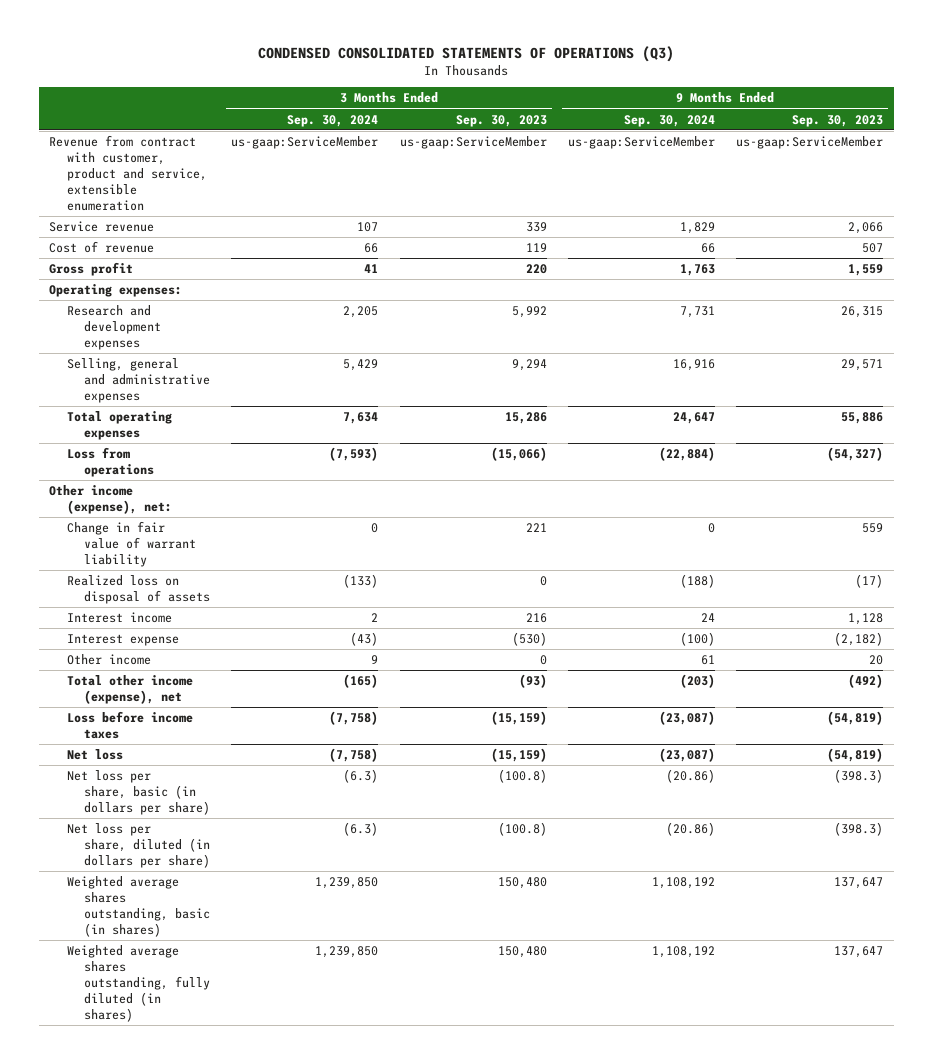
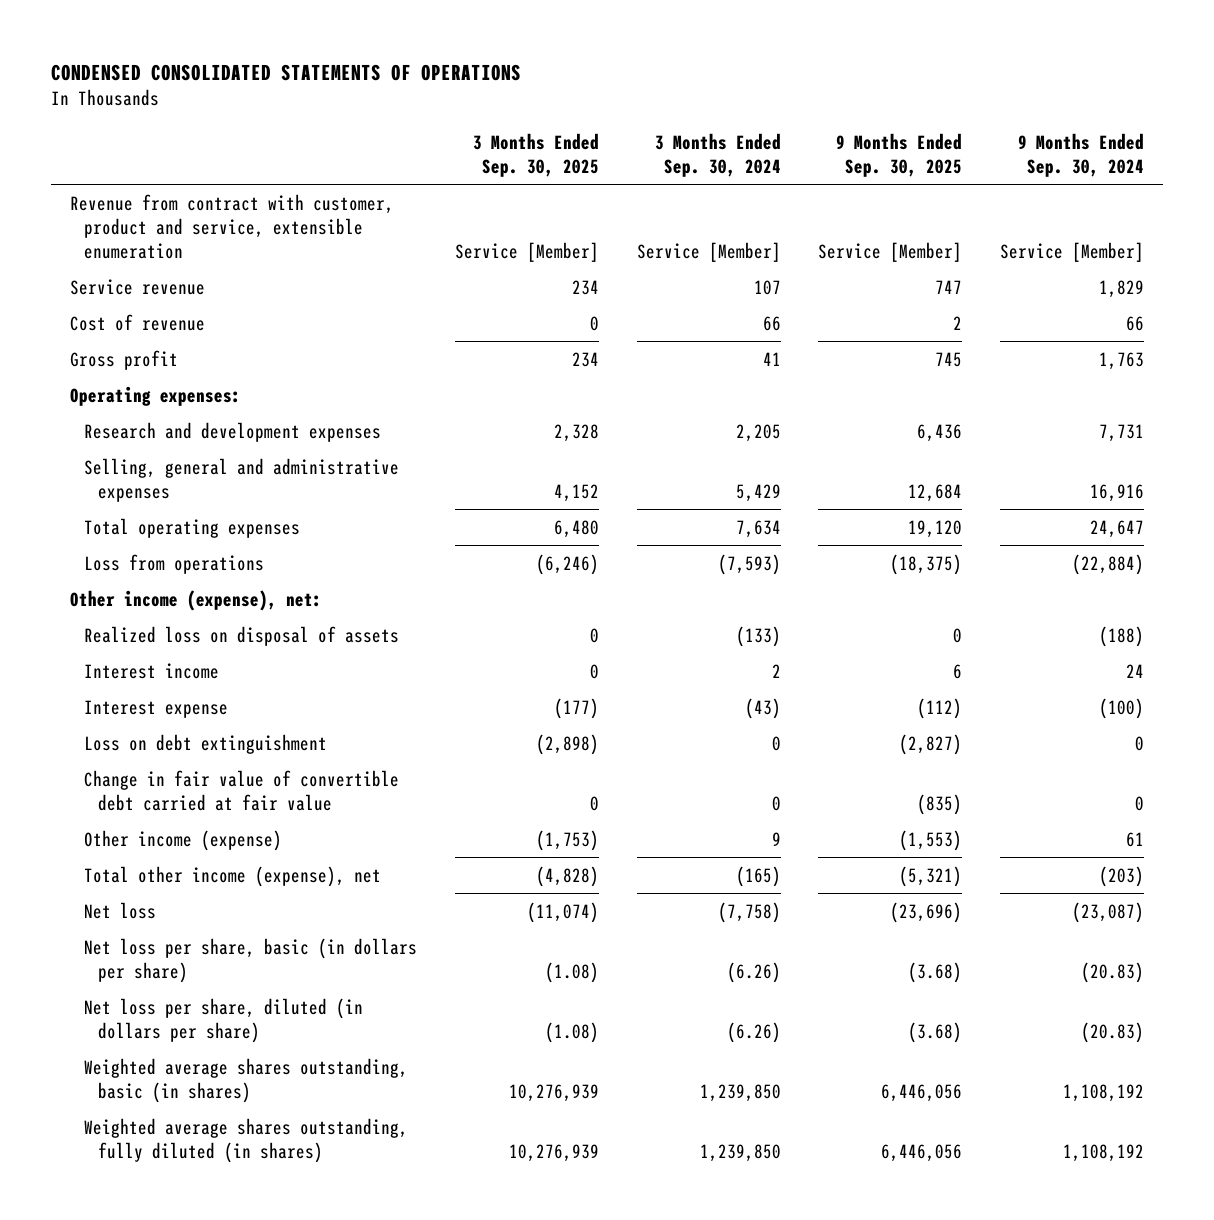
- CONDENSED CONSOLIDATED STATEMENTS OF OPERATIONS (Q3)
+ CONDENSED CONSOLIDATED STATEMENTS OF OPERATIONS
- | 3 Months Ended Sep. 30, 2024 | 3 Months Ended Sep. 30, 2023 | 9 Months Ended Sep. 30, 2024 | 9 Months Ended Sep. 30, 2023
+ | 3 Months Ended Sep. 30, 2025 | 3 Months Ended Sep. 30, 2024 | 9 Months Ended Sep. 30, 2025 | 9 Months Ended Sep. 30, 2024
- Revenue from contract with customer, product and service, extensible enumeration | us-gaap:ServiceMember | us-gaap:ServiceMember | us-gaap:ServiceMember | us-gaap:ServiceMember
+ Revenue from contract with customer, product and service, extensible enumeration | Service [Member] | Service [Member] | Service [Member] | Service [Member]
- Change in fair value of warrant liability | 0 | 221 | 0 | 559
- Other income | 9 | 0 | 61 | 20
+ Loss on debt extinguishment | (2,898) | 0 | (2,827) | 0
+ Change in fair value of convertible debt carried at fair value | 0 | 0 | (835) | 0
+ Other income (expense) | (1,753) | 9 | (1,553) | 61
- Loss before income taxes | (7,758) | (15,159) | (23,087) | (54,819)
- Net loss per share, basic (in dollars per share) | (6.3) | (100.8) | (20.86) | (398.3)
- Net loss per share, diluted (in dollars per share) | (6.3) | (100.8) | (20.86) | (398.3)
+ Net loss per share, basic (in dollars per share) | (1.08) | (6.26) | (3.68) | (20.83)
+ Net loss per share, diluted (in dollars per share) | (1.08) | (6.26) | (3.68) | (20.83)

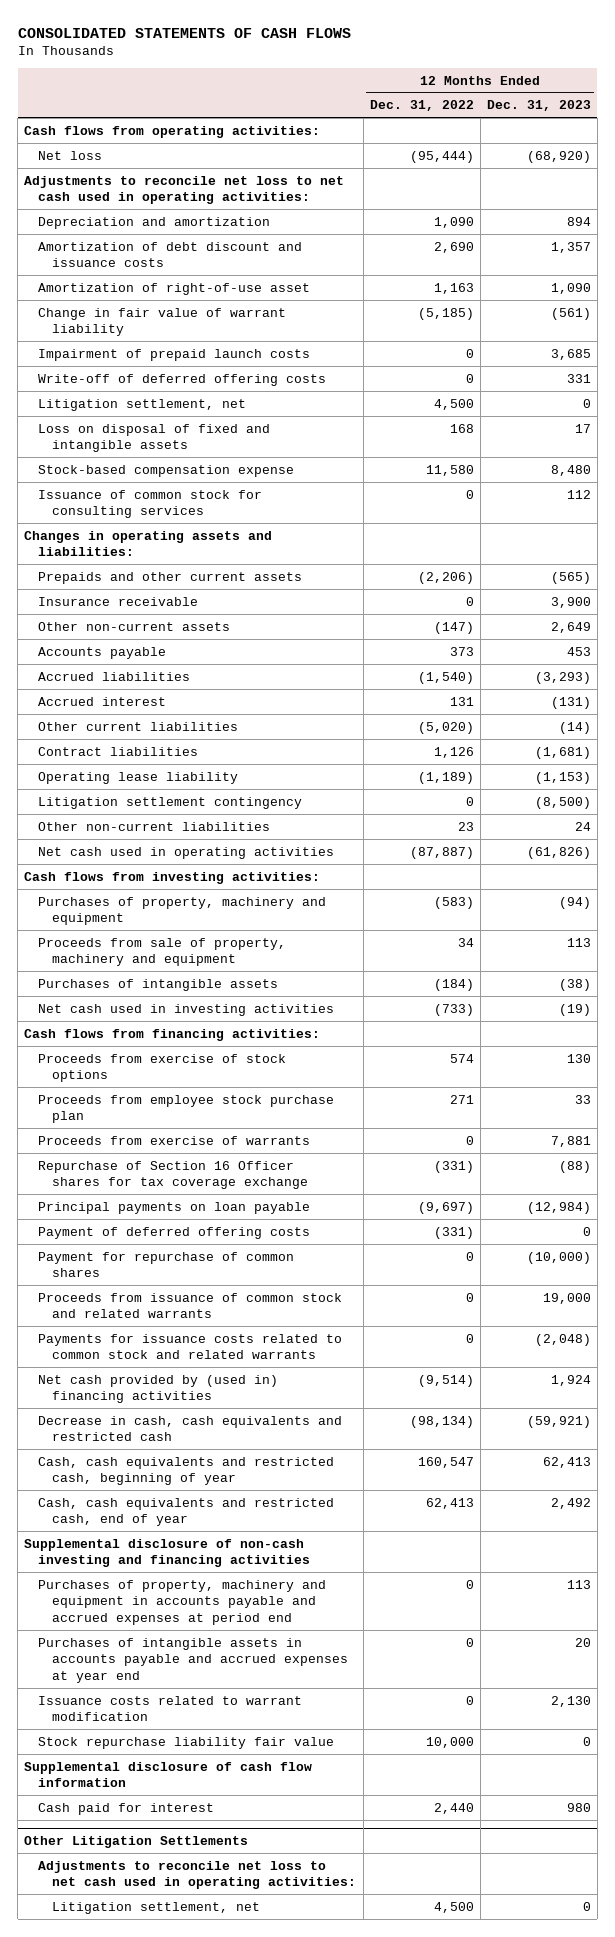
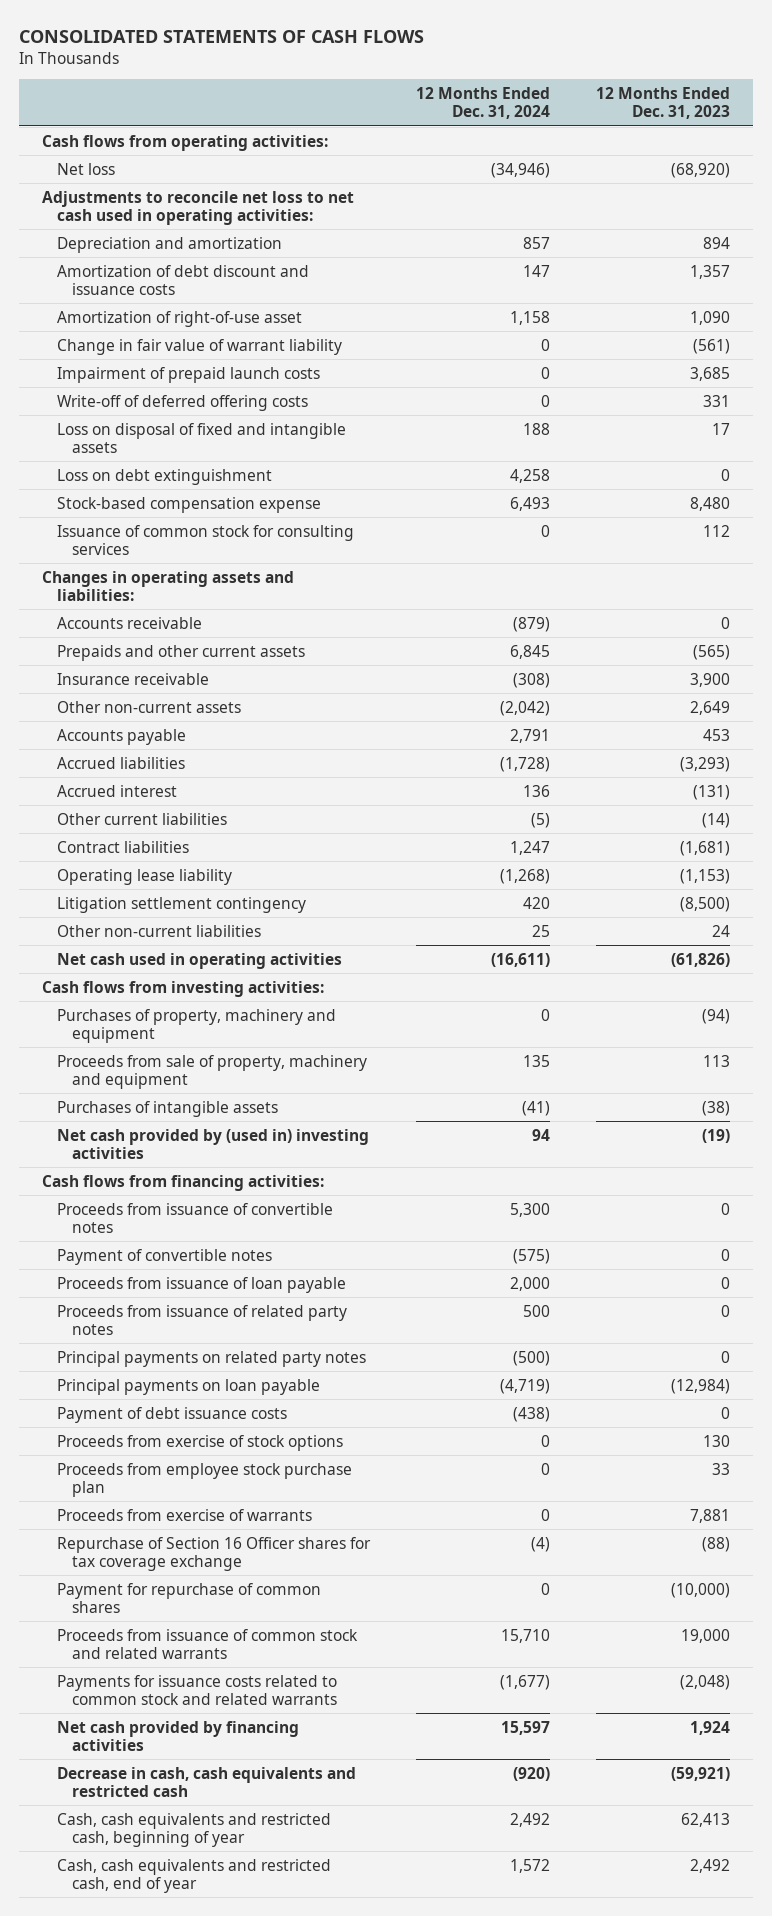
- | 12 Months Ended Dec. 31, 2022 | 12 Months Ended Dec. 31, 2023
+ | 12 Months Ended Dec. 31, 2024 | 12 Months Ended Dec. 31, 2023
- Litigation settlement, net | 4,500 | 0
+ Loss on debt extinguishment | 4,258 | 0
+ Accounts receivable | (879) | 0
- Net cash used in investing activities | (733) | (19)
+ Net cash provided by (used in) investing activities | 94 | (19)
+ Proceeds from issuance of convertible notes | 5,300 | 0
+ Payment of convertible notes | (575) | 0
+ Proceeds from issuance of loan payable | 2,000 | 0
+ Proceeds from issuance of related party notes | 500 | 0
+ Principal payments on related party notes | (500) | 0
moved up: Principal payments on loan payable | (4,719) | (12,984)
+ Payment of debt issuance costs | (438) | 0
- Payment of deferred offering costs | (331) | 0
- Net cash provided by (used in) financing activities | (9,514) | 1,924
+ Net cash provided by financing activities | 15,597 | 1,924
- Supplemental disclosure of non-cash investing and financing activities
- Purchases of property, machinery and equipment in accounts payable and accrued expenses at period end | 0 | 113
- Purchases of intangible assets in accounts payable and accrued expenses at year end | 0 | 20
- Issuance costs related to warrant modification | 0 | 2,130
- Stock repurchase liability fair value | 10,000 | 0
- Supplemental disclosure of cash flow information
- Cash paid for interest | 2,440 | 980
- Other Litigation Settlements
- Adjustments to reconcile net loss to net cash used in operating activities:
- Litigation settlement, net | 4,500 | 0

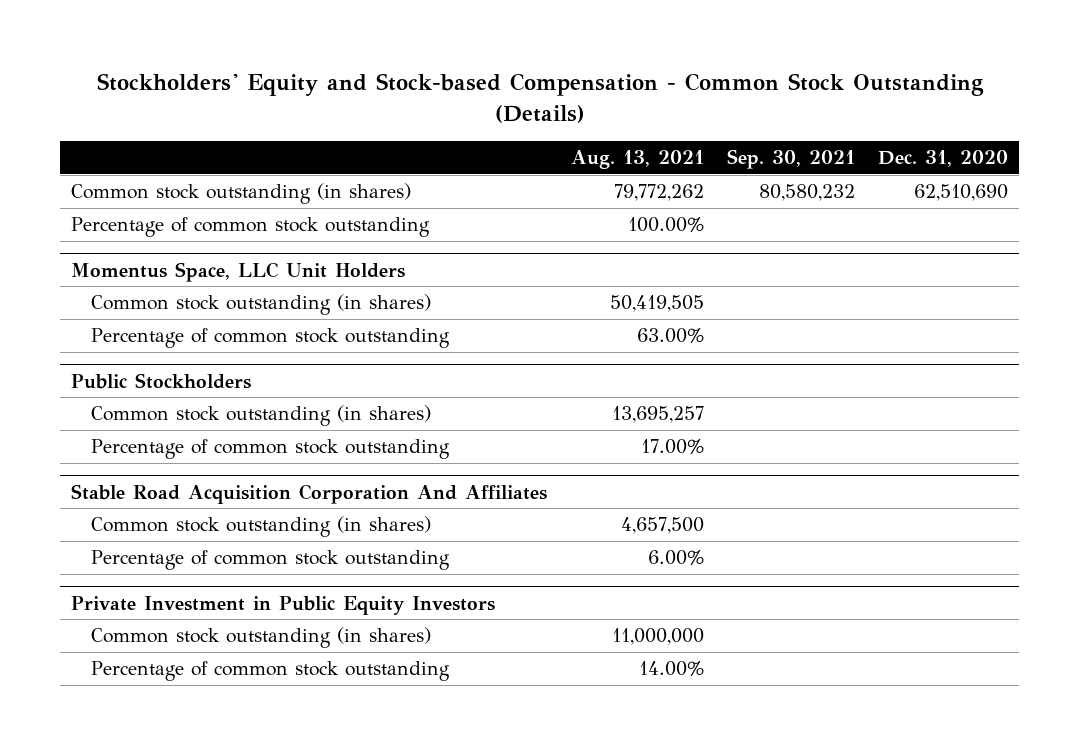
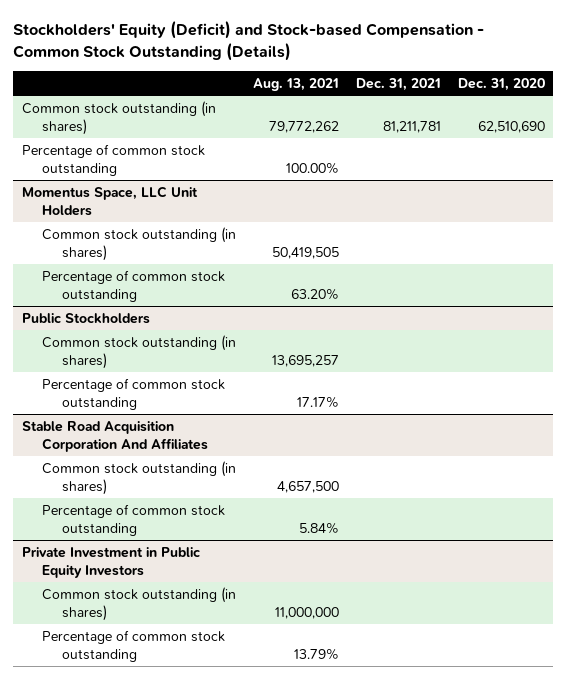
- Stockholders' Equity and Stock-based Compensation - Common Stock Outstanding (Details)
+ Stockholders' Equity (Deficit) and Stock-based Compensation - Common Stock Outstanding (Details)
- | Aug. 13, 2021 | Sep. 30, 2021 | Dec. 31, 2020
+ | Aug. 13, 2021 | Dec. 31, 2021 | Dec. 31, 2020
@ Momentus Space, LLC Unit Holders
- Percentage of common stock outstanding | 63.00% | |
+ Percentage of common stock outstanding | 63.20% | |
@ Public Stockholders
- Percentage of common stock outstanding | 17.00% | |
+ Percentage of common stock outstanding | 17.17% | |
@ Stable Road Acquisition Corporation And Affiliates
- Percentage of common stock outstanding | 6.00% | |
+ Percentage of common stock outstanding | 5.84% | |
@ Private Investment in Public Equity Investors
- Percentage of common stock outstanding | 14.00% | |
+ Percentage of common stock outstanding | 13.79% | |

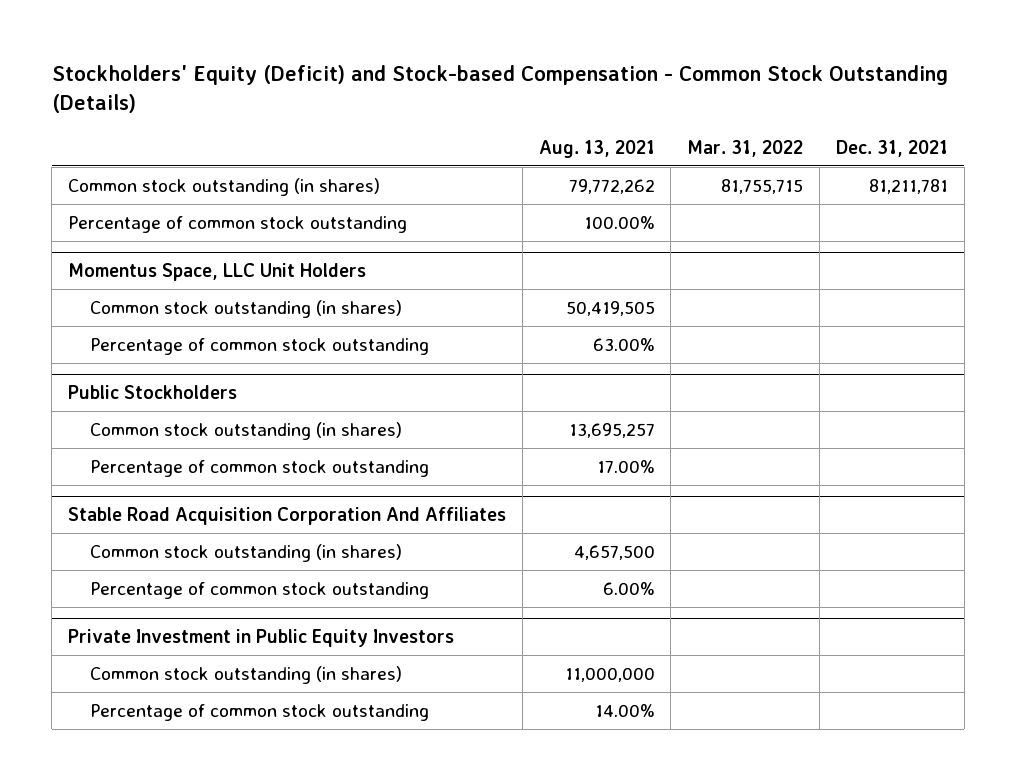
- | Aug. 13, 2021 | Dec. 31, 2021 | Dec. 31, 2020
+ | Aug. 13, 2021 | Mar. 31, 2022 | Dec. 31, 2021
@ Momentus Space, LLC Unit Holders
- Percentage of common stock outstanding | 63.20% | |
+ Percentage of common stock outstanding | 63.00% | |
@ Public Stockholders
- Percentage of common stock outstanding | 17.17% | |
+ Percentage of common stock outstanding | 17.00% | |
@ Stable Road Acquisition Corporation And Affiliates
- Percentage of common stock outstanding | 5.84% | |
+ Percentage of common stock outstanding | 6.00% | |
@ Private Investment in Public Equity Investors
- Percentage of common stock outstanding | 13.79% | |
+ Percentage of common stock outstanding | 14.00% | |

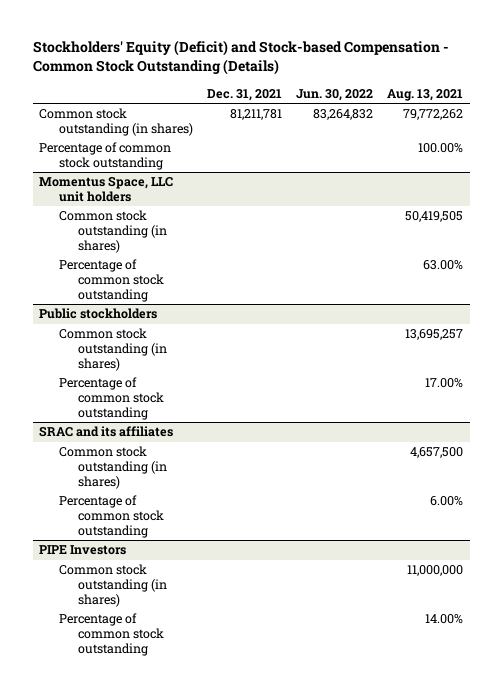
- | Aug. 13, 2021 | Mar. 31, 2022 | Dec. 31, 2021
+ | Dec. 31, 2021 | Jun. 30, 2022 | Aug. 13, 2021
- Momentus Space, LLC Unit Holders
+ Momentus Space, LLC unit holders
- Public Stockholders
+ Public stockholders
- Stable Road Acquisition Corporation And Affiliates
+ SRAC and its affiliates
- Private Investment in Public Equity Investors
+ PIPE Investors

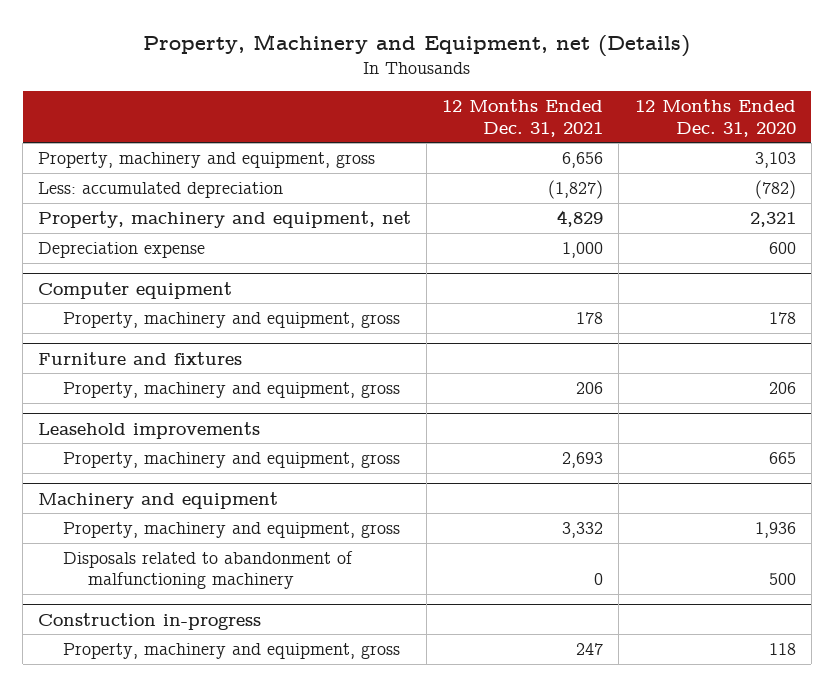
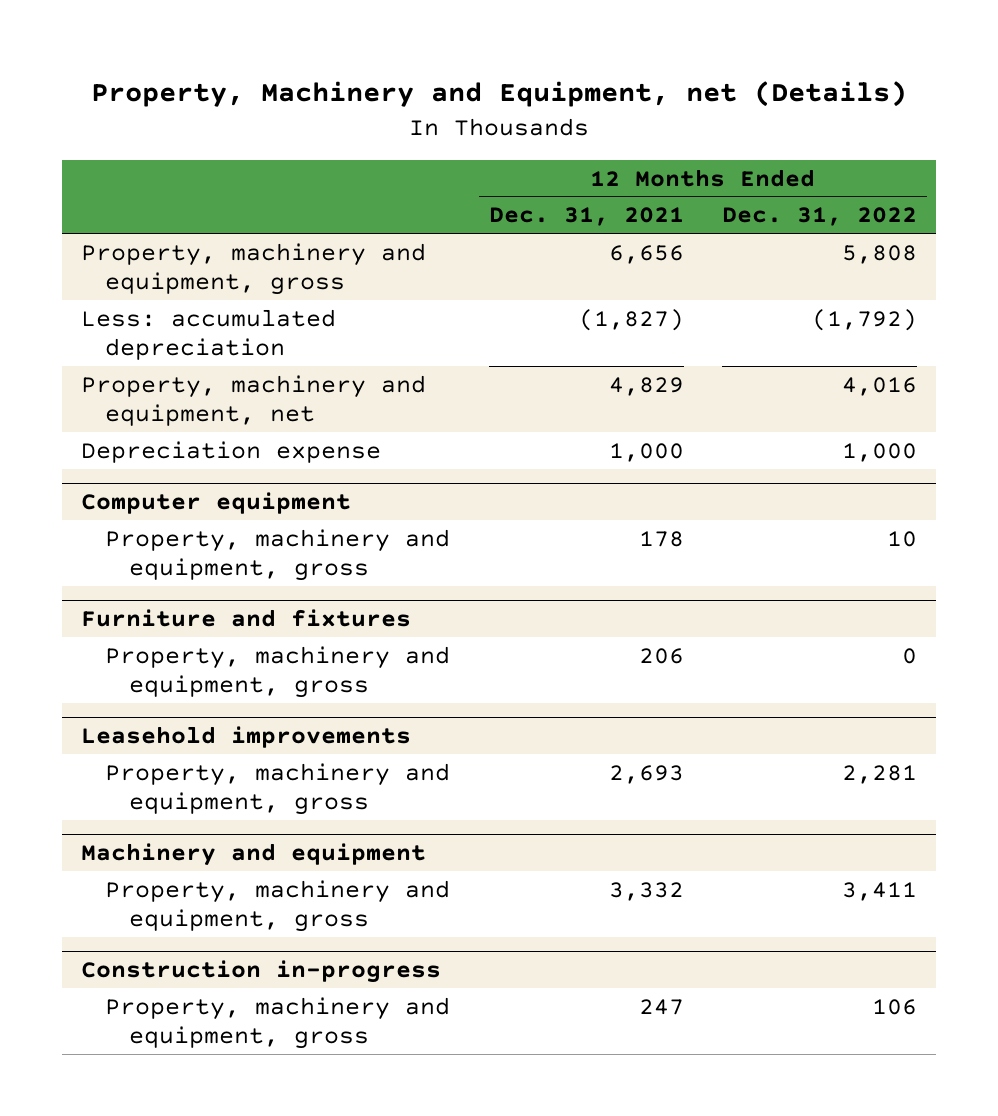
- | 12 Months Ended Dec. 31, 2021 | 12 Months Ended Dec. 31, 2020
+ | 12 Months Ended Dec. 31, 2021 | 12 Months Ended Dec. 31, 2022
@ Machinery and equipment
- Disposals related to abandonment of malfunctioning machinery | 0 | 500

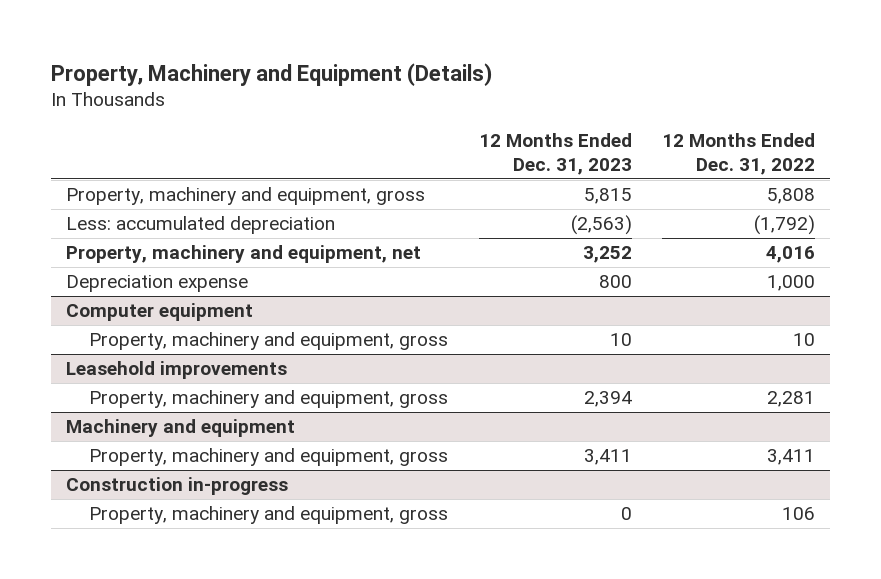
- Property, Machinery and Equipment, net (Details)
+ Property, Machinery and Equipment (Details)
- | 12 Months Ended Dec. 31, 2021 | 12 Months Ended Dec. 31, 2022
+ | 12 Months Ended Dec. 31, 2023 | 12 Months Ended Dec. 31, 2022
- Furniture and fixtures
- Property, machinery and equipment, gross | 206 | 0

